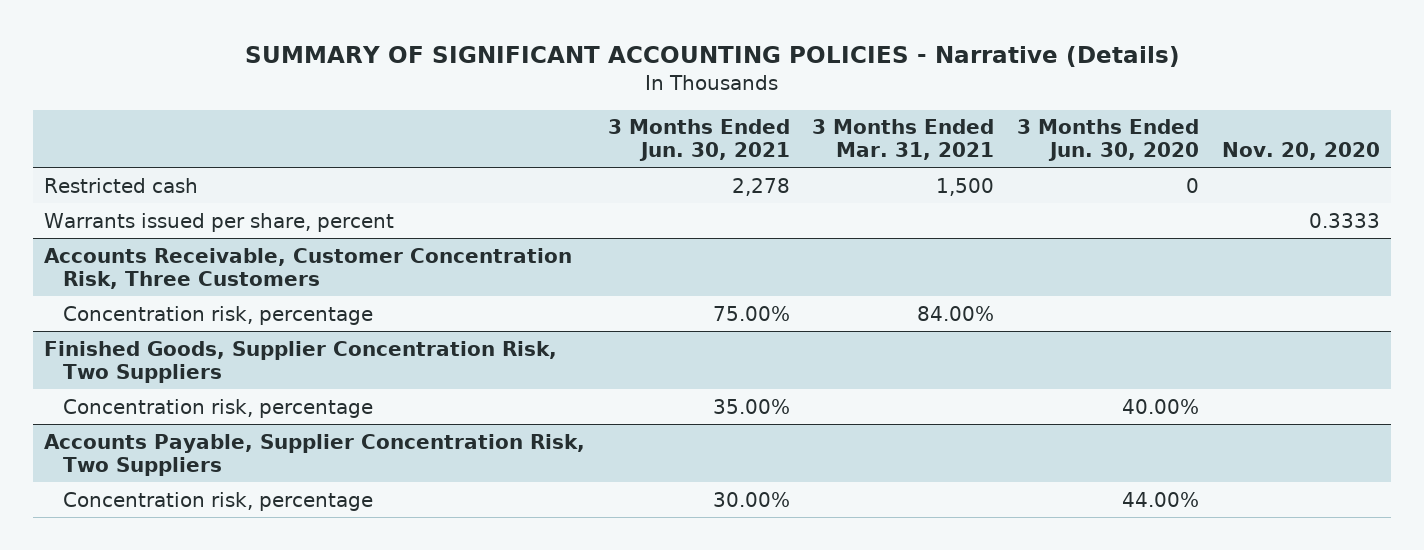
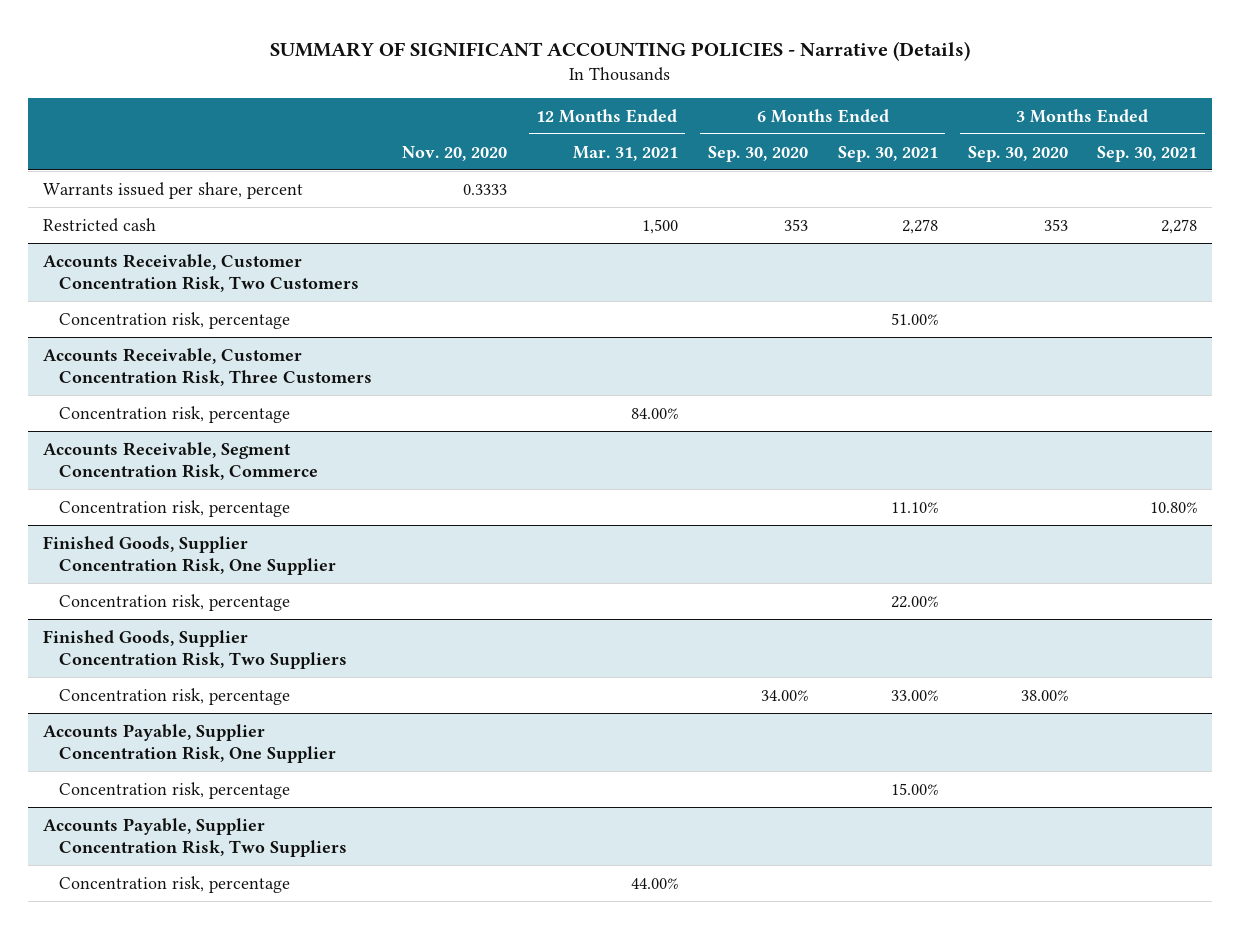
- | 3 Months Ended Jun. 30, 2021 | 3 Months Ended Mar. 31, 2021 | 3 Months Ended Jun. 30, 2020 | Nov. 20, 2020
+ | Nov. 20, 2020 | 12 Months Ended Mar. 31, 2021 | 6 Months Ended Sep. 30, 2020 | 6 Months Ended Sep. 30, 2021 | 3 Months Ended Sep. 30, 2020 | 3 Months Ended Sep. 30, 2021
moved down: Restricted cash | | 1,500 | 353 | 2,278 | 353 | 2,278
+ Accounts Receivable, Customer Concentration Risk, Two Customers
+ Concentration risk, percentage | | | | 51.00% | |
+ Accounts Receivable, Segment Concentration Risk, Commerce
+ Concentration risk, percentage | | | | 11.10% | | 10.80%
+ Finished Goods, Supplier Concentration Risk, One Supplier
+ Concentration risk, percentage | | | | 22.00% | |
+ Accounts Payable, Supplier Concentration Risk, One Supplier
+ Concentration risk, percentage | | | | 15.00% | |

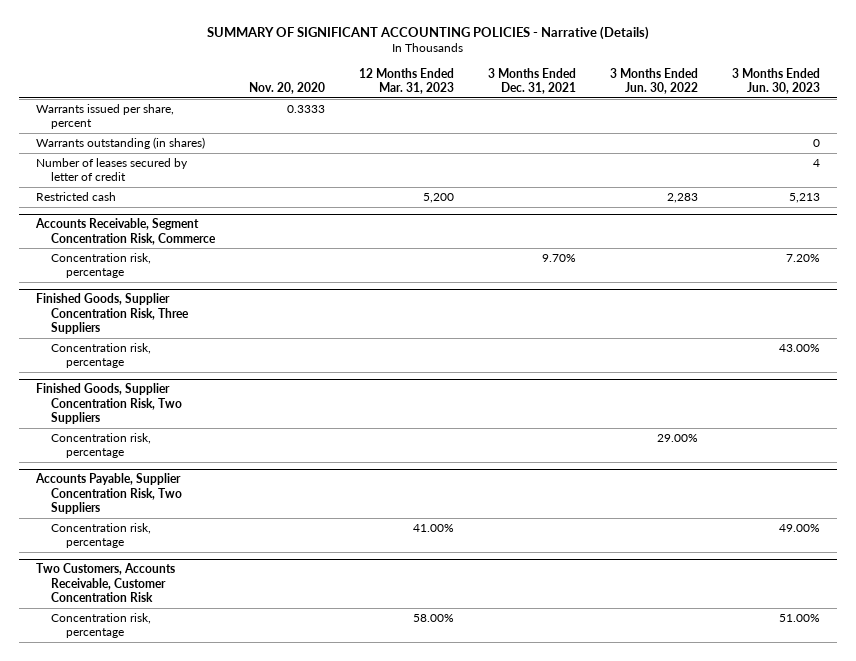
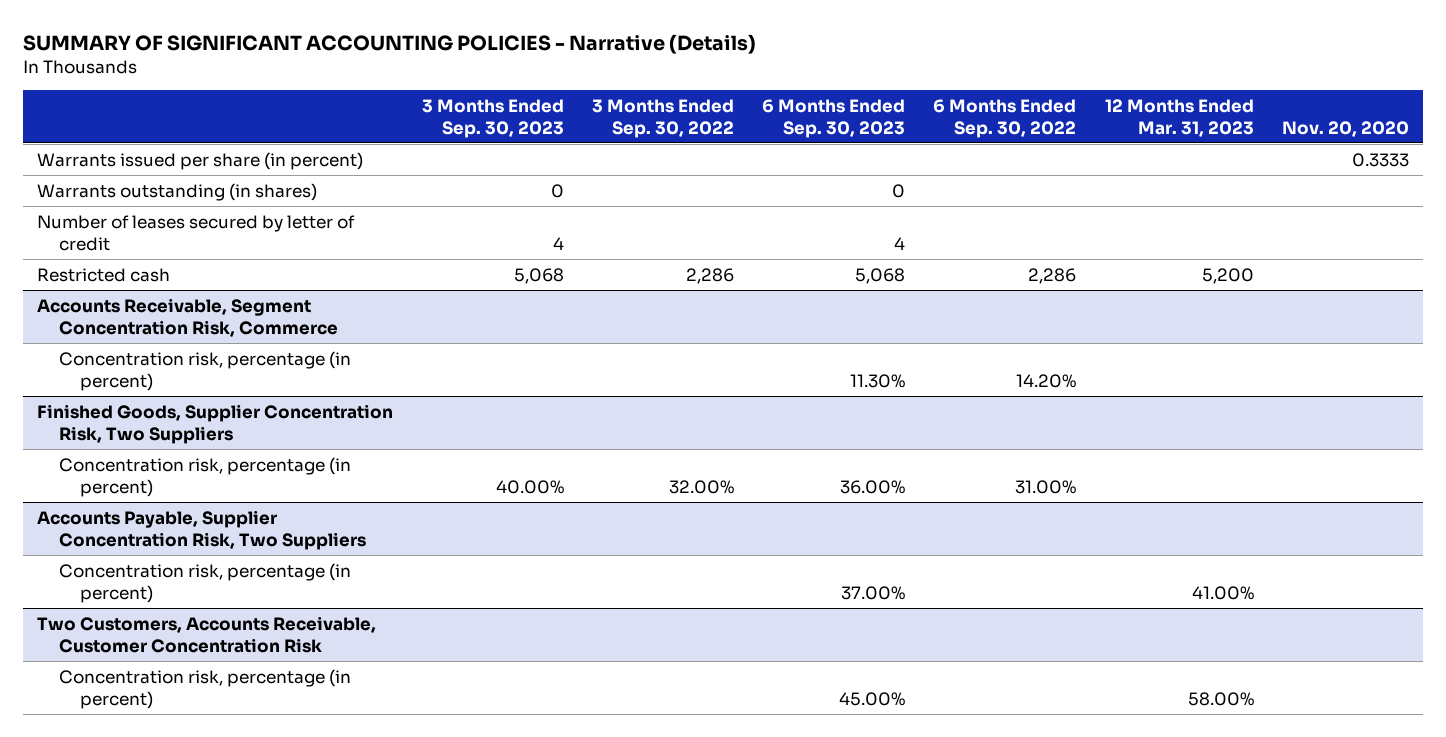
- | Nov. 20, 2020 | 12 Months Ended Mar. 31, 2023 | 3 Months Ended Dec. 31, 2021 | 3 Months Ended Jun. 30, 2022 | 3 Months Ended Jun. 30, 2023
+ | 3 Months Ended Sep. 30, 2023 | 3 Months Ended Sep. 30, 2022 | 6 Months Ended Sep. 30, 2023 | 6 Months Ended Sep. 30, 2022 | 12 Months Ended Mar. 31, 2023 | Nov. 20, 2020
- Warrants issued per share, percent | 0.3333 | | | |
+ Warrants issued per share (in percent) | | | | | | 0.3333
@ Accounts Receivable, Segment Concentration Risk, Commerce
- Concentration risk, percentage | | | 9.70% | | 7.20%
- Finished Goods, Supplier Concentration Risk, Three Suppliers
- Concentration risk, percentage | | | | | 43.00%
@ Accounts Receivable, Segment Concentration Risk, Commerce
+ Concentration risk, percentage (in percent) | | | 11.30% | 14.20% | |
@ Finished Goods, Supplier Concentration Risk, Two Suppliers
- Concentration risk, percentage | | | | 29.00% |
+ Concentration risk, percentage (in percent) | 40.00% | 32.00% | 36.00% | 31.00% | |
@ Accounts Payable, Supplier Concentration Risk, Two Suppliers
- Concentration risk, percentage | | 41.00% | | | 49.00%
+ Concentration risk, percentage (in percent) | | | 37.00% | | 41.00% |
@ Two Customers, Accounts Receivable, Customer Concentration Risk
- Concentration risk, percentage | | 58.00% | | | 51.00%
+ Concentration risk, percentage (in percent) | | | 45.00% | | 58.00% |

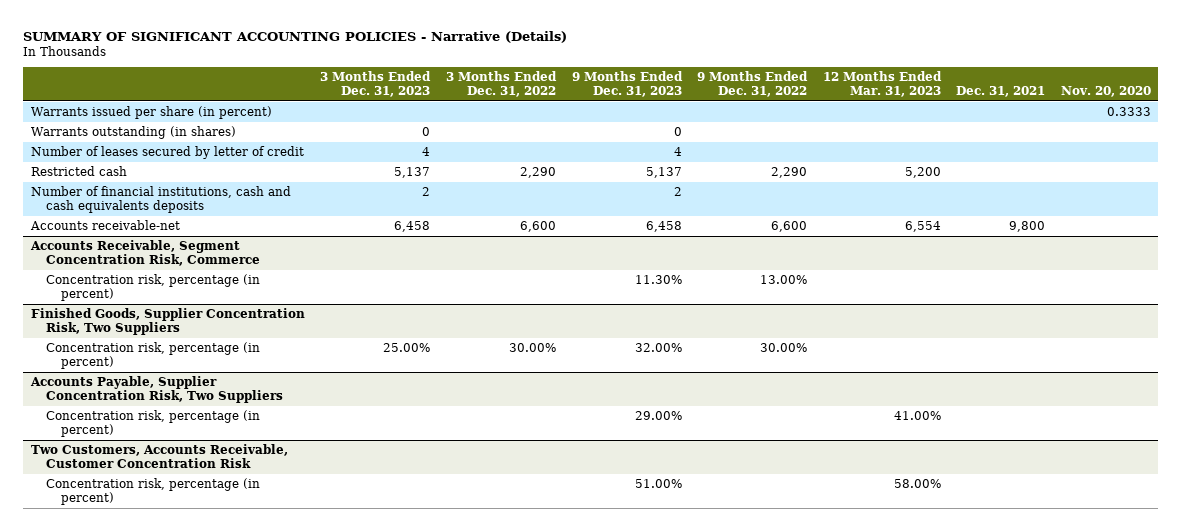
- | 3 Months Ended Sep. 30, 2023 | 3 Months Ended Sep. 30, 2022 | 6 Months Ended Sep. 30, 2023 | 6 Months Ended Sep. 30, 2022 | 12 Months Ended Mar. 31, 2023 | Nov. 20, 2020
+ | 3 Months Ended Dec. 31, 2023 | 3 Months Ended Dec. 31, 2022 | 9 Months Ended Dec. 31, 2023 | 9 Months Ended Dec. 31, 2022 | 12 Months Ended Mar. 31, 2023 | Dec. 31, 2021 | Nov. 20, 2020
+ Number of financial institutions, cash and cash equivalents deposits | 2 | | 2 | | | |
+ Accounts receivable-net | 6,458 | 6,600 | 6,458 | 6,600 | 6,554 | 9,800 |

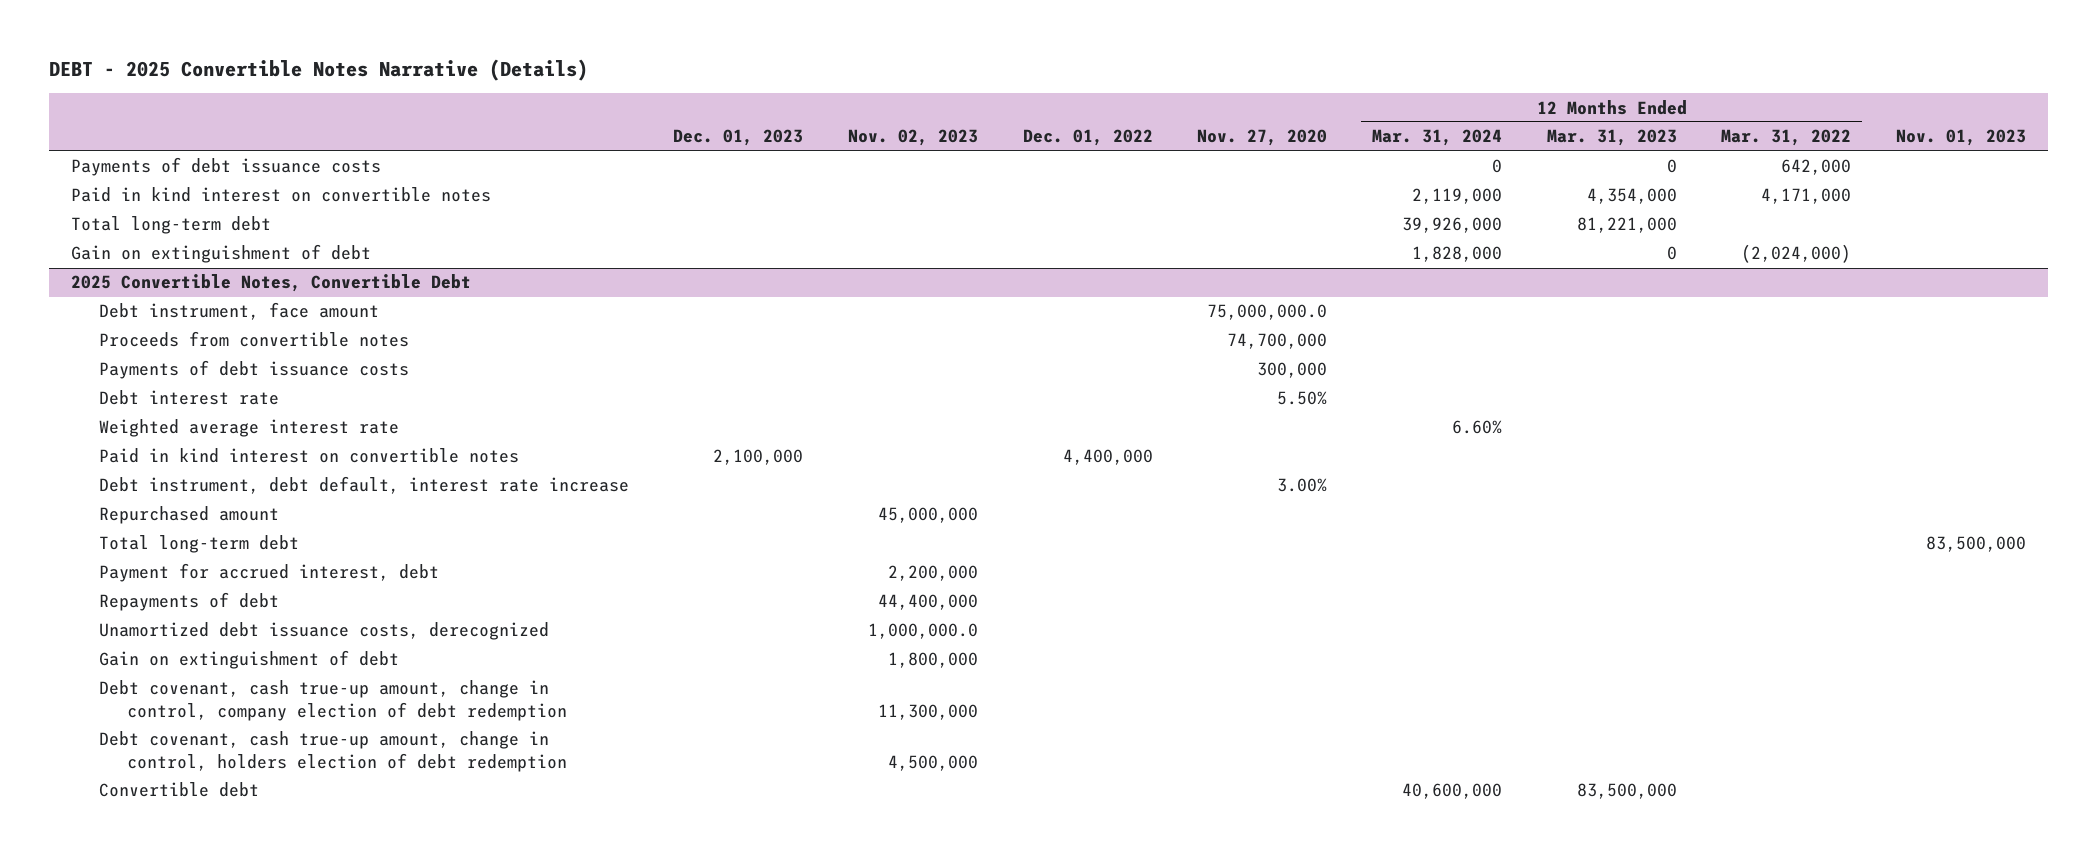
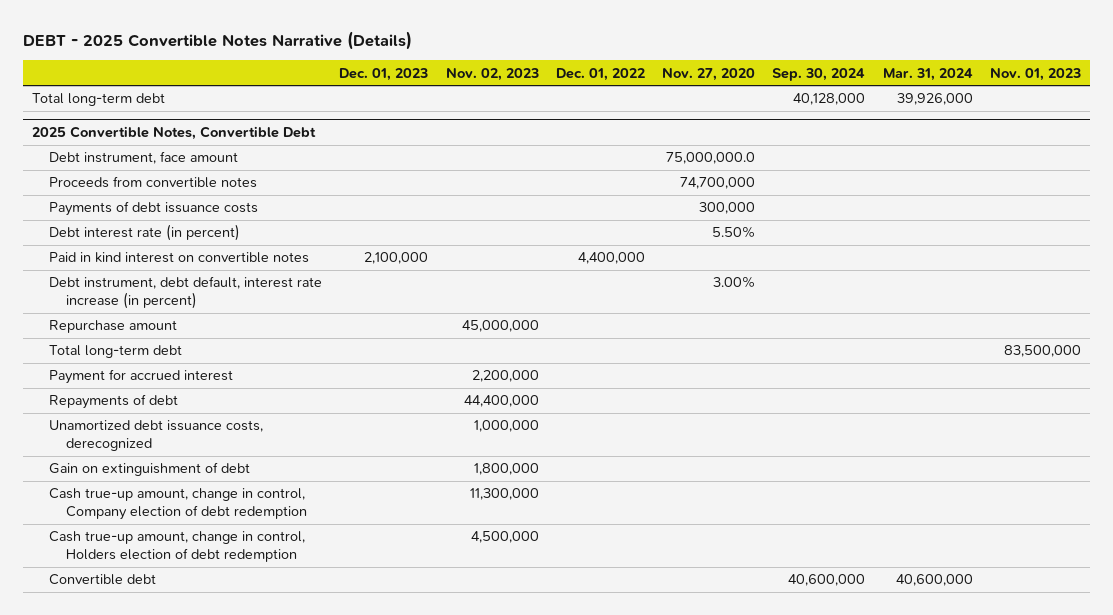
- | Dec. 01, 2023 | Nov. 02, 2023 | Dec. 01, 2022 | Nov. 27, 2020 | 12 Months Ended Mar. 31, 2024 | 12 Months Ended Mar. 31, 2023 | 12 Months Ended Mar. 31, 2022 | Nov. 01, 2023
+ | Dec. 01, 2023 | Nov. 02, 2023 | Dec. 01, 2022 | Nov. 27, 2020 | Sep. 30, 2024 | Mar. 31, 2024 | Nov. 01, 2023
- Payments of debt issuance costs | | | | | 0 | 0 | 642,000 |
- Paid in kind interest on convertible notes | | | | | 2,119,000 | 4,354,000 | 4,171,000 |
- Gain on extinguishment of debt | | | | | 1,828,000 | 0 | (2,024,000) |
@ 2025 Convertible Notes, Convertible Debt
- Debt interest rate | | | | 5.50% | | | |
- Weighted average interest rate | | | | | 6.60% | | |
+ Debt interest rate (in percent) | | | | 5.50% | | |
- Debt instrument, debt default, interest rate increase | | | | 3.00% | | | |
- Repurchased amount | | 45,000,000 | | | | | |
+ Debt instrument, debt default, interest rate increase (in percent) | | | | 3.00% | | |
+ Repurchase amount | | 45,000,000 | | | | |
- Payment for accrued interest, debt | | 2,200,000 | | | | | |
+ Payment for accrued interest | | 2,200,000 | | | | |
- Unamortized debt issuance costs, derecognized | | 1,000,000.0 | | | | | |
+ Unamortized debt issuance costs, derecognized | | 1,000,000 | | | | |
- Debt covenant, cash true-up amount, change in control, company election of debt redemption | | 11,300,000 | | | | | |
- Debt covenant, cash true-up amount, change in control, holders election of debt redemption | | 4,500,000 | | | | | |
+ Cash true-up amount, change in control, Company election of debt redemption | | 11,300,000 | | | | |
+ Cash true-up amount, change in control, Holders election of debt redemption | | 4,500,000 | | | | |

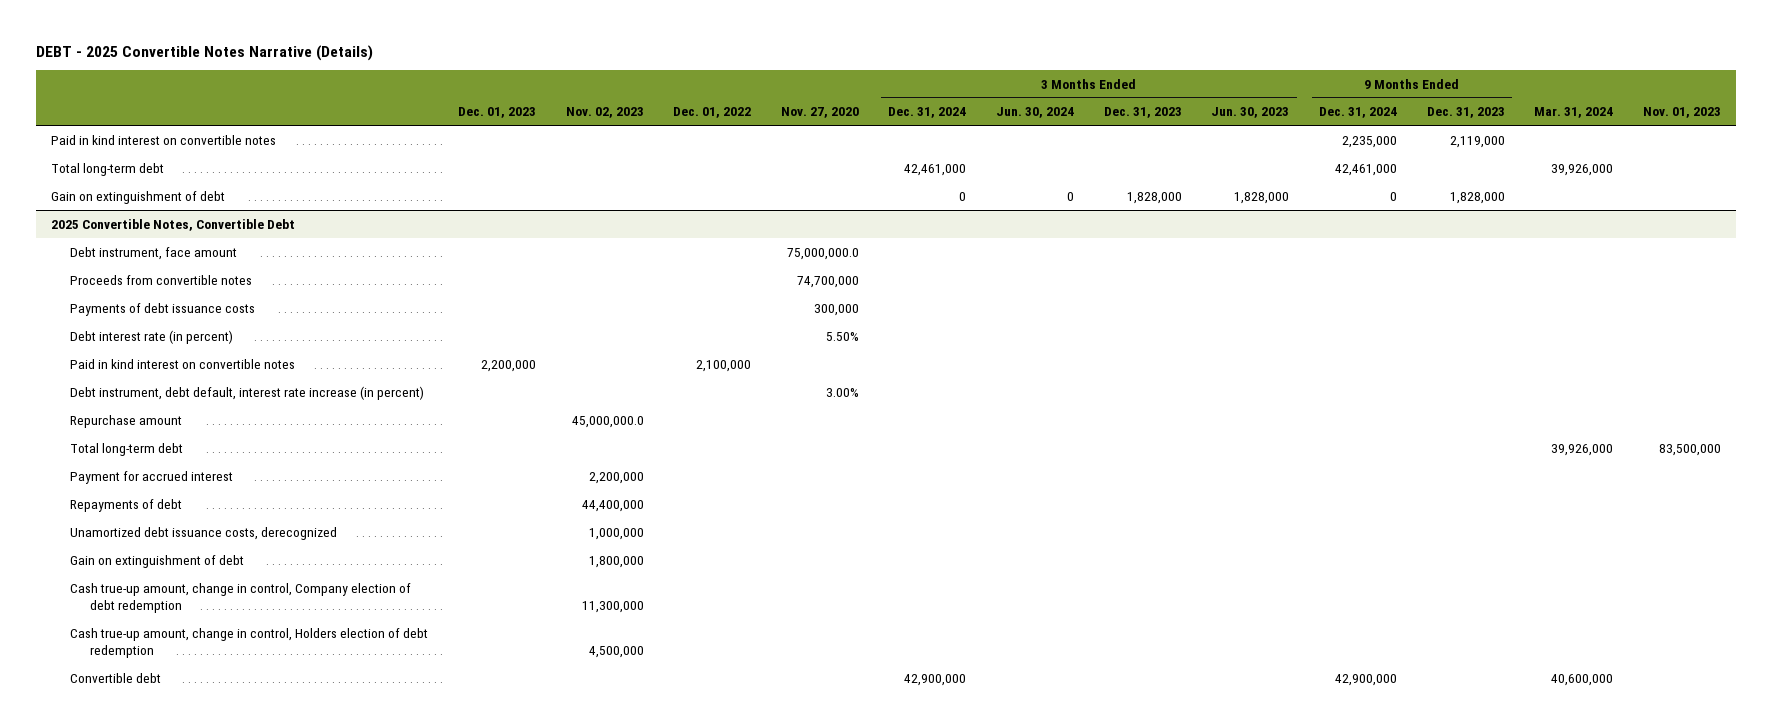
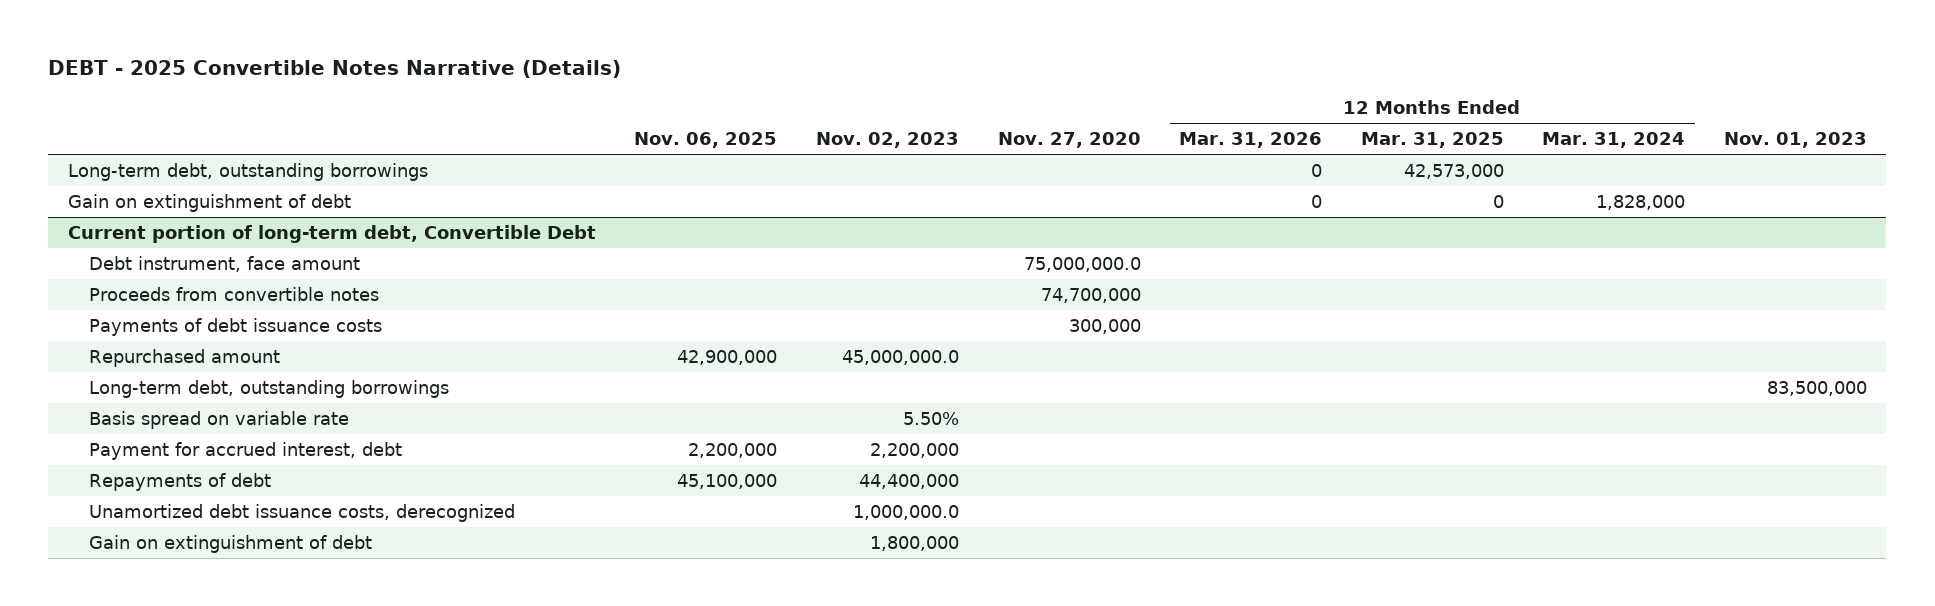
- | Dec. 01, 2023 | Nov. 02, 2023 | Dec. 01, 2022 | Nov. 27, 2020 | 3 Months Ended Dec. 31, 2024 | 3 Months Ended Jun. 30, 2024 | 3 Months Ended Dec. 31, 2023 | 3 Months Ended Jun. 30, 2023 | 9 Months Ended Dec. 31, 2024 | 9 Months Ended Dec. 31, 2023 | Mar. 31, 2024 | Nov. 01, 2023
+ | Nov. 06, 2025 | Nov. 02, 2023 | Nov. 27, 2020 | 12 Months Ended Mar. 31, 2026 | 12 Months Ended Mar. 31, 2025 | 12 Months Ended Mar. 31, 2024 | Nov. 01, 2023
- Paid in kind interest on convertible notes | | | | | | | | | 2,235,000 | 2,119,000 | |
- Total long-term debt | | | | | 42,461,000 | | | | 42,461,000 | | 39,926,000 |
+ Long-term debt, outstanding borrowings | | | | 0 | 42,573,000 | |
- 2025 Convertible Notes, Convertible Debt
+ Current portion of long-term debt, Convertible Debt
- Debt interest rate (in percent) | | | | 5.50% | | | | | | | |
- Paid in kind interest on convertible notes | 2,200,000 | | 2,100,000 | | | | | | | | |
- Debt instrument, debt default, interest rate increase (in percent) | | | | 3.00% | | | | | | | |
- Repurchase amount | | 45,000,000.0 | | | | | | | | | |
- Total long-term debt | | | | | | | | | | | 39,926,000 | 83,500,000
- Payment for accrued interest | | 2,200,000 | | | | | | | | | |
+ Repurchased amount | 42,900,000 | 45,000,000.0 | | | | |
+ Long-term debt, outstanding borrowings | | | | | | | 83,500,000
+ Basis spread on variable rate | | 5.50% | | | | |
+ Payment for accrued interest, debt | 2,200,000 | 2,200,000 | | | | |
- Unamortized debt issuance costs, derecognized | | 1,000,000 | | | | | | | | | |
+ Unamortized debt issuance costs, derecognized | | 1,000,000.0 | | | | |
- Cash true-up amount, change in control, Company election of debt redemption | | 11,300,000 | | | | | | | | | |
- Cash true-up amount, change in control, Holders election of debt redemption | | 4,500,000 | | | | | | | | | |
- Convertible debt | | | | | 42,900,000 | | | | 42,900,000 | | 40,600,000 |

